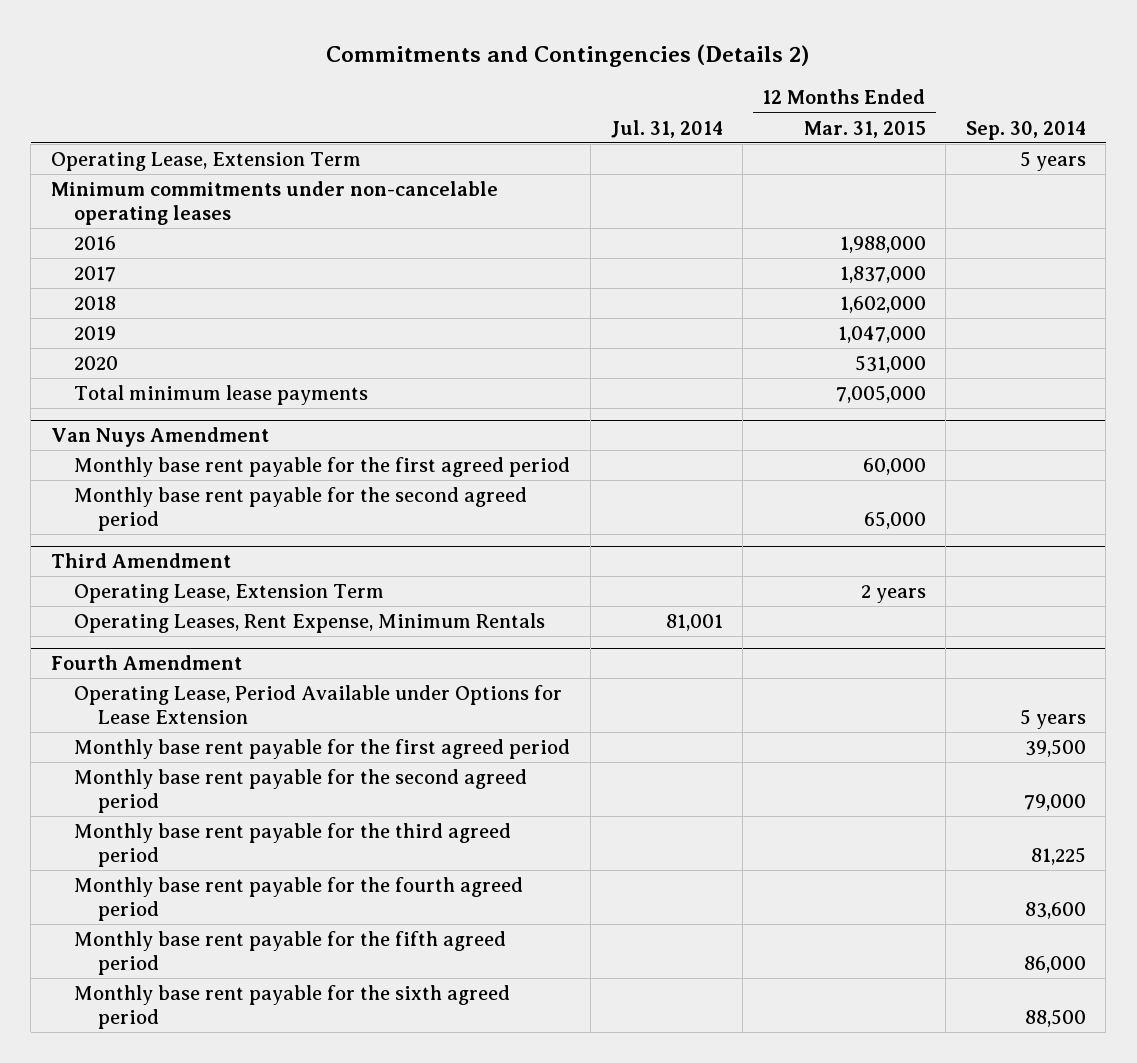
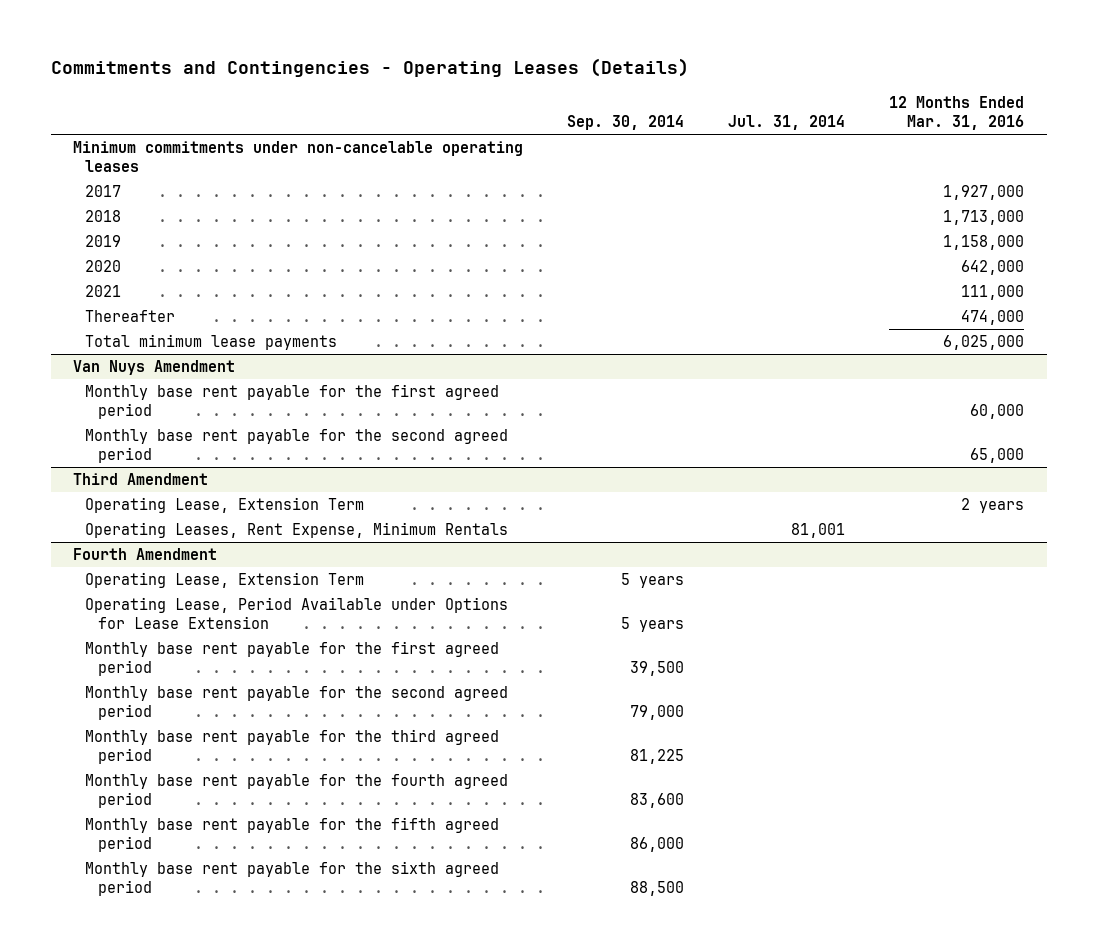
- Commitments and Contingencies (Details 2)
+ Commitments and Contingencies - Operating Leases (Details)
- | Jul. 31, 2014 | 12 Months Ended Mar. 31, 2015 | Sep. 30, 2014
+ | Sep. 30, 2014 | Jul. 31, 2014 | 12 Months Ended Mar. 31, 2016
- Operating Lease, Extension Term | | | 5 years
- 2016 | | 1,988,000 |
+ 2021 | | | 111,000
+ Thereafter | | | 474,000
@ Fourth Amendment
+ Operating Lease, Extension Term | 5 years | |

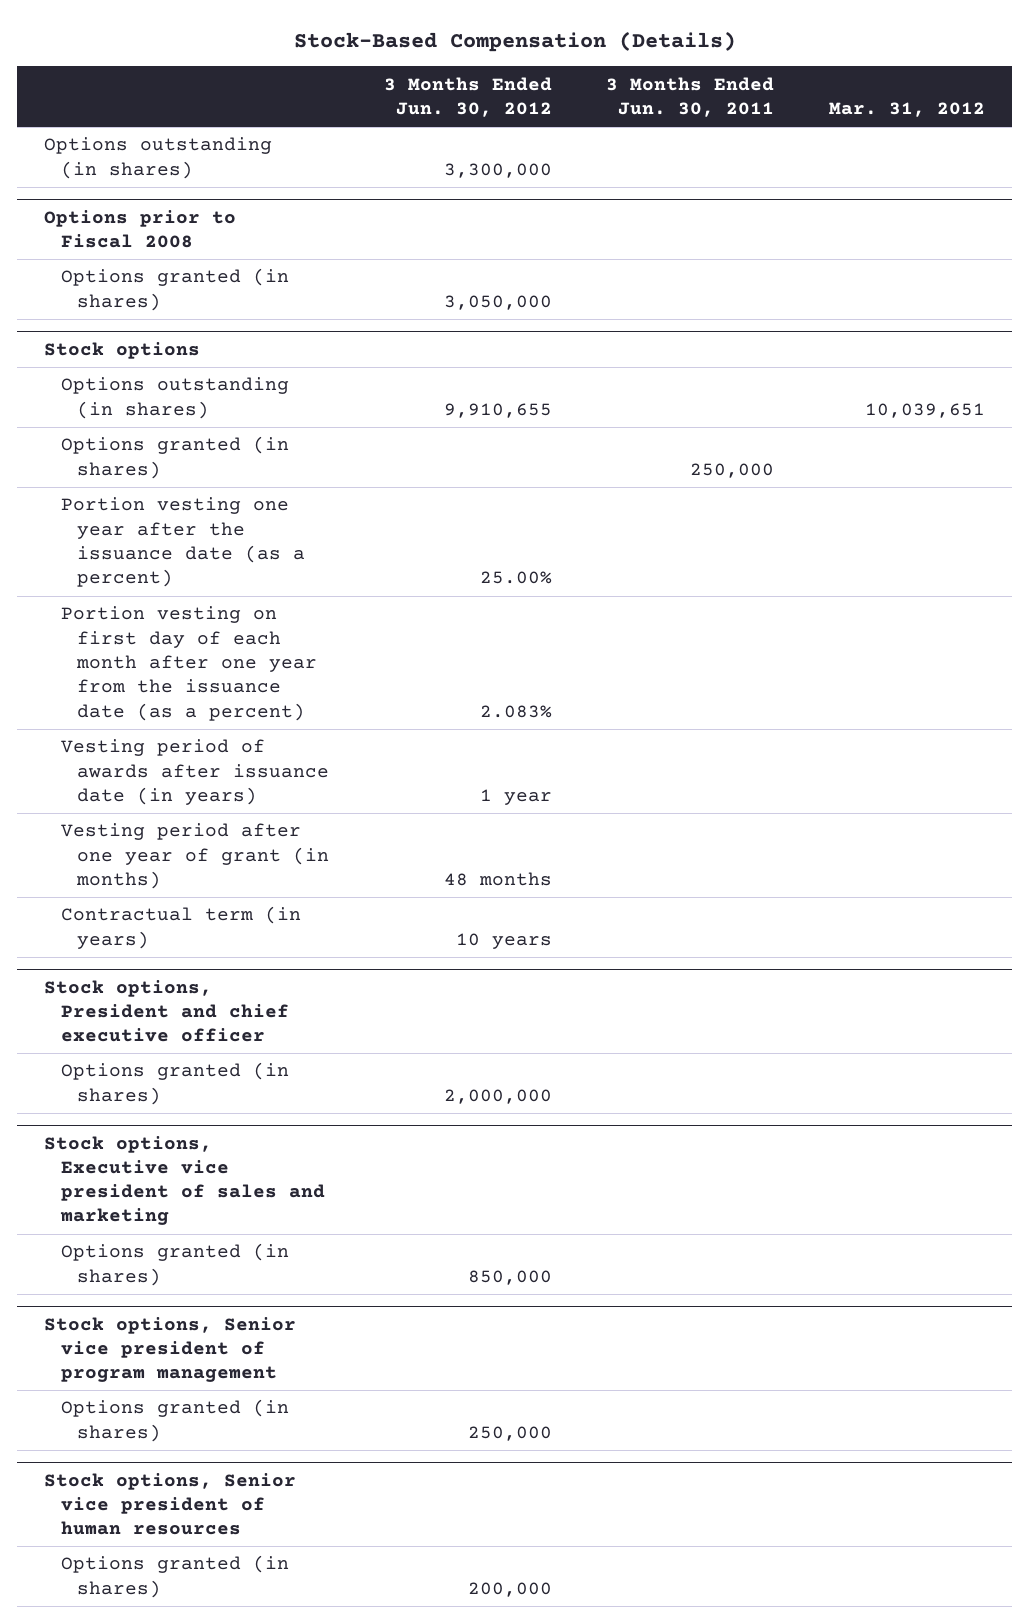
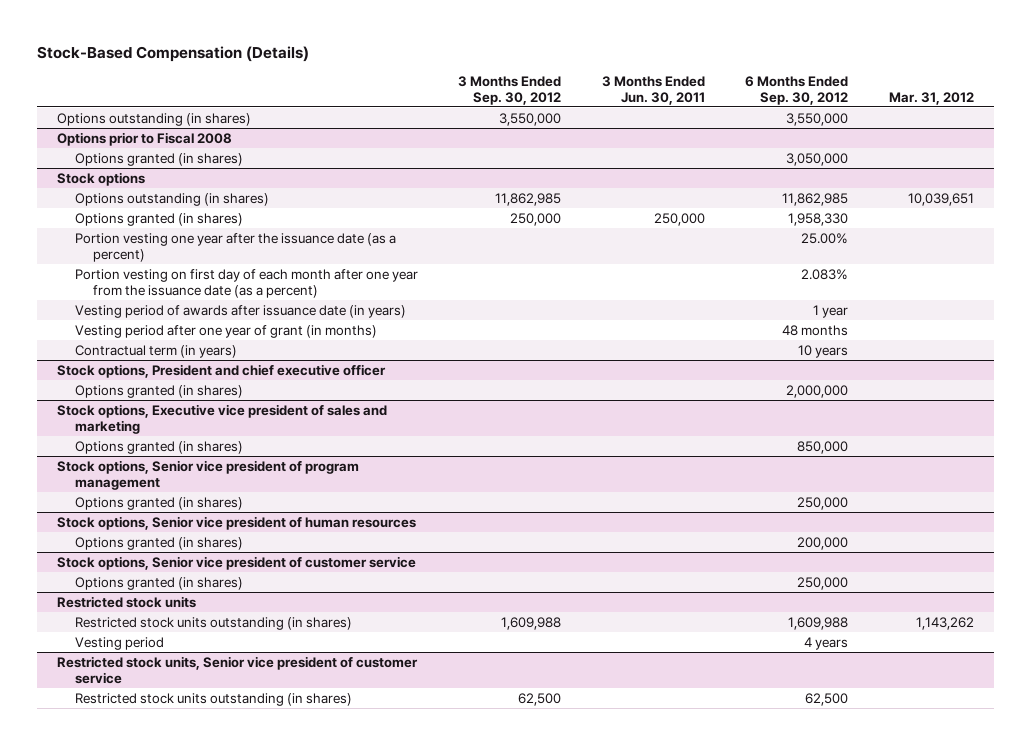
- | 3 Months Ended Jun. 30, 2012 | 3 Months Ended Jun. 30, 2011 | Mar. 31, 2012
+ | 3 Months Ended Sep. 30, 2012 | 3 Months Ended Jun. 30, 2011 | 6 Months Ended Sep. 30, 2012 | Mar. 31, 2012
+ Stock options, Senior vice president of customer service
+ Options granted (in shares) | | | 250,000 |
+ Restricted stock units
+ Restricted stock units outstanding (in shares) | 1,609,988 | | 1,609,988 | 1,143,262
+ Vesting period | | | 4 years |
+ Restricted stock units, Senior vice president of customer service
+ Restricted stock units outstanding (in shares) | 62,500 | | 62,500 |

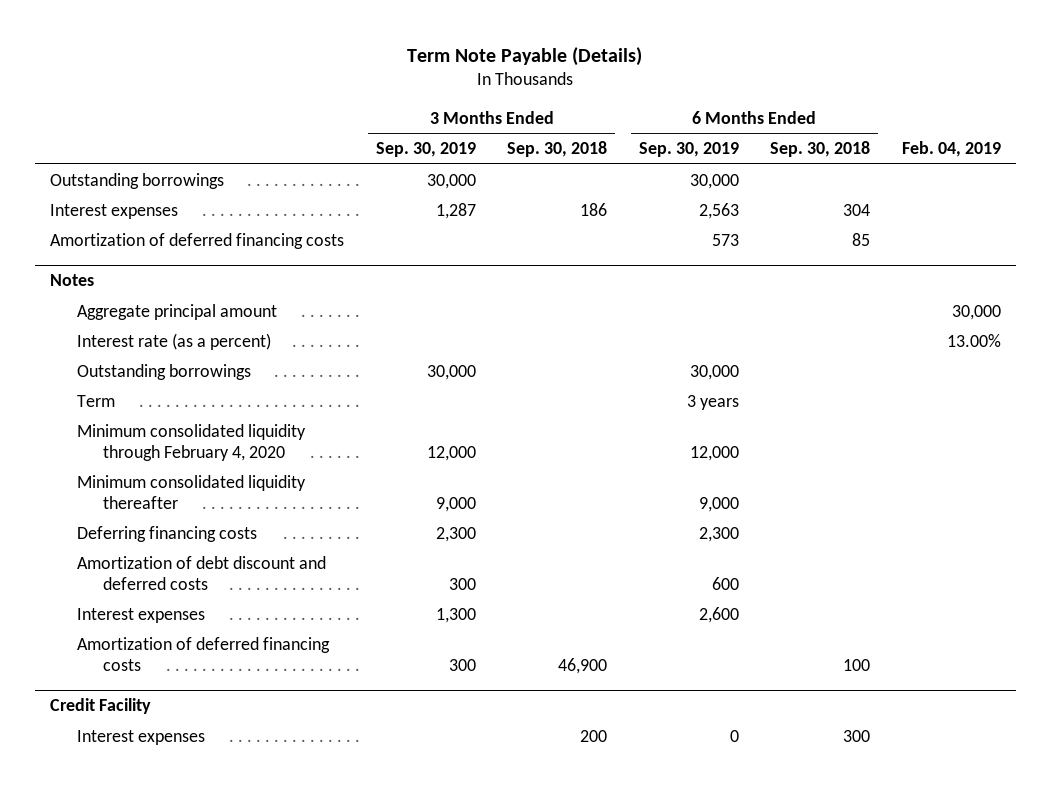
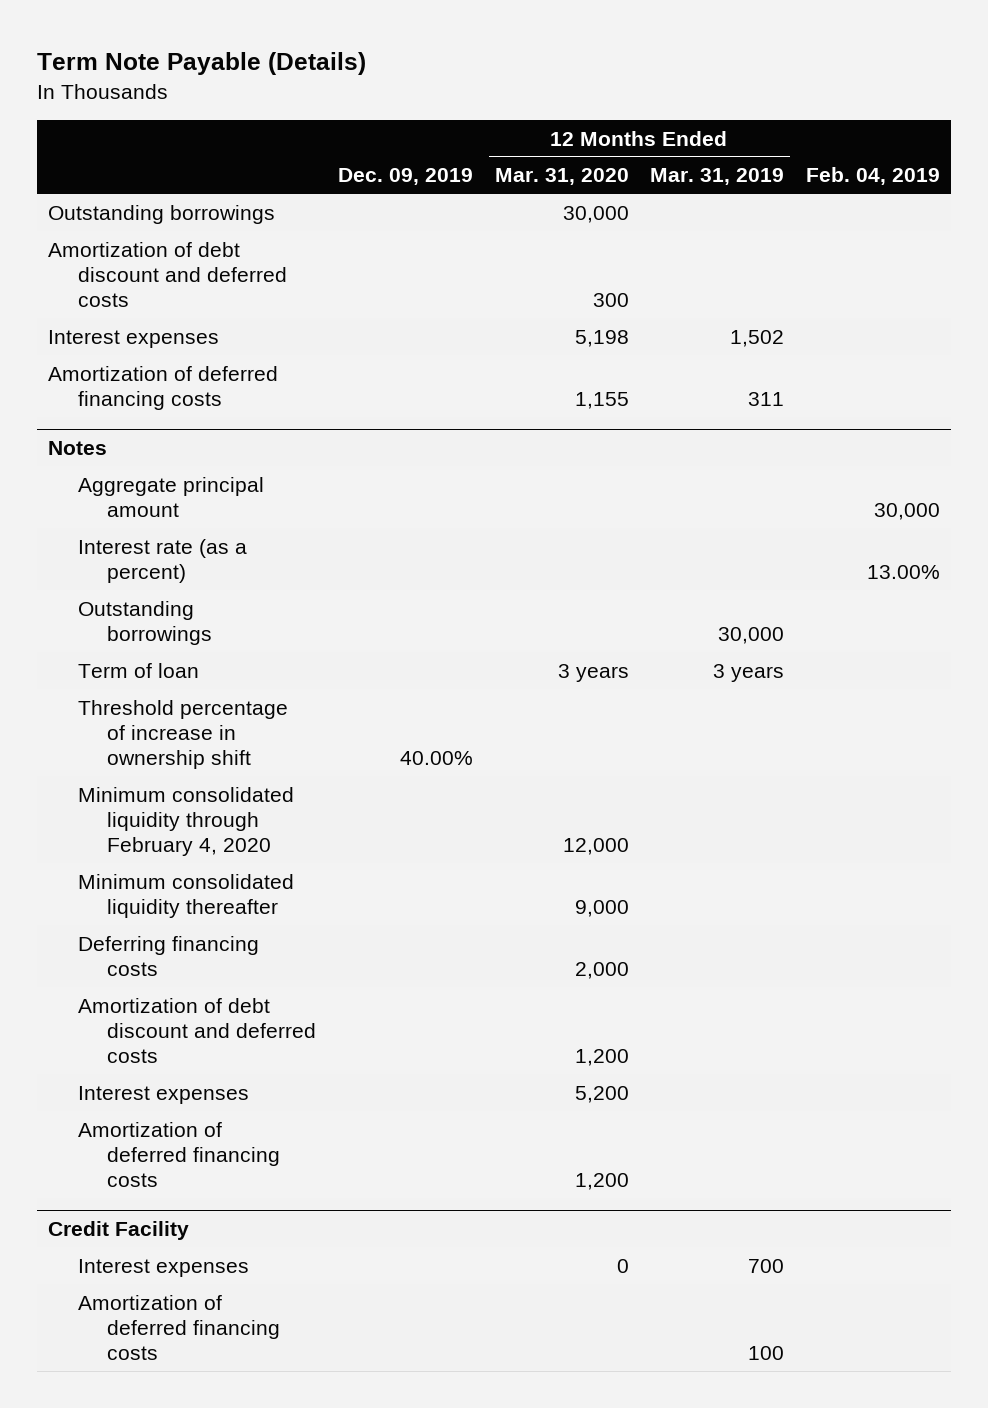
- | 3 Months Ended Sep. 30, 2019 | 3 Months Ended Sep. 30, 2018 | 6 Months Ended Sep. 30, 2019 | 6 Months Ended Sep. 30, 2018 | Feb. 04, 2019
+ | Dec. 09, 2019 | 12 Months Ended Mar. 31, 2020 | 12 Months Ended Mar. 31, 2019 | Feb. 04, 2019
+ Amortization of debt discount and deferred costs | | 300 | |
@ Notes
- Term | | | 3 years | |
+ Term of loan | | 3 years | 3 years |
+ Threshold percentage of increase in ownership shift | 40.00% | | |
@ Credit Facility
+ Amortization of deferred financing costs | | | 100 |

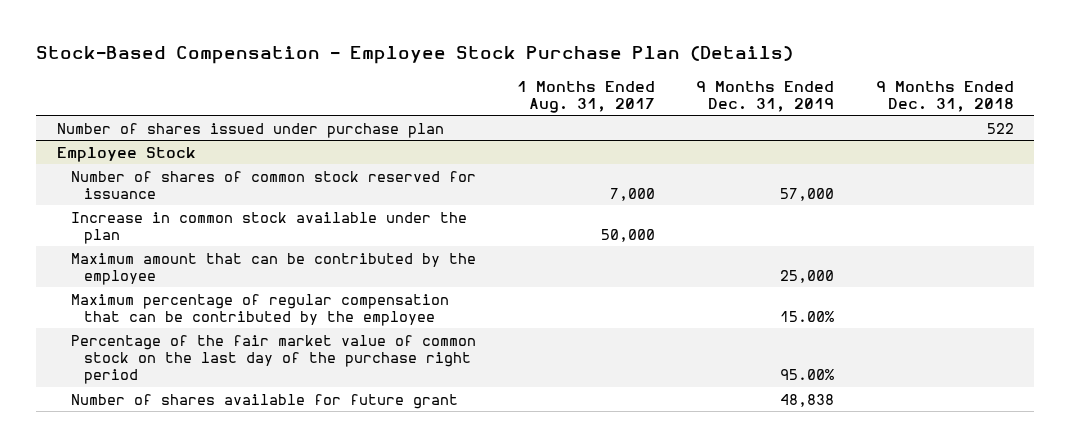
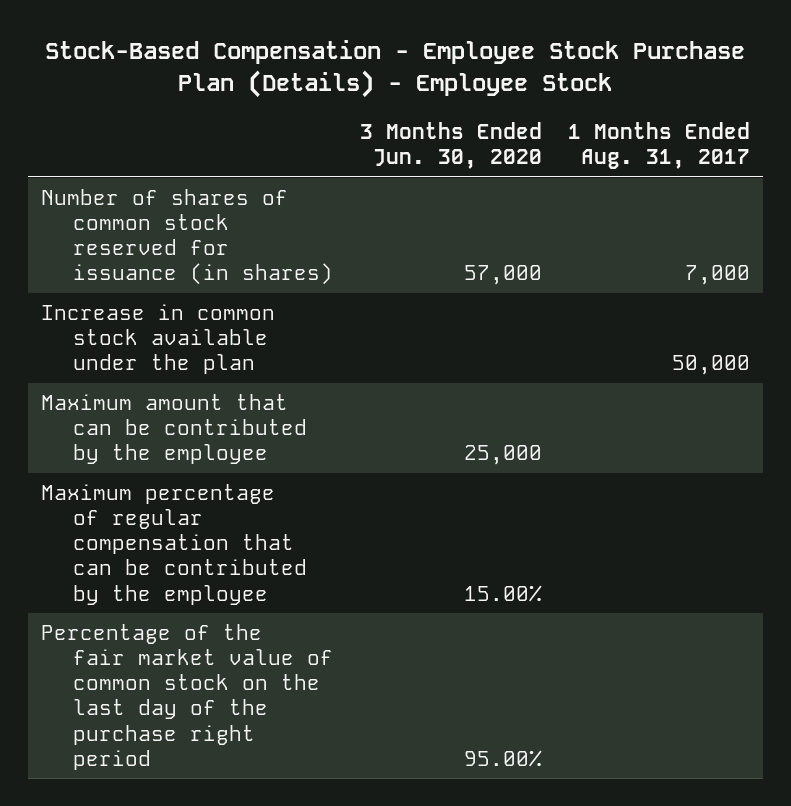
- Stock-Based Compensation - Employee Stock Purchase Plan (Details)
+ Stock-Based Compensation - Employee Stock Purchase Plan (Details) - Employee Stock
- | 1 Months Ended Aug. 31, 2017 | 9 Months Ended Dec. 31, 2019 | 9 Months Ended Dec. 31, 2018
+ | 3 Months Ended Jun. 30, 2020 | 1 Months Ended Aug. 31, 2017
- Number of shares issued under purchase plan | | | 522
- Employee Stock
- Number of shares of common stock reserved for issuance | 7,000 | 57,000 |
- Increase in common stock available under the plan | 50,000 | |
- Maximum amount that can be contributed by the employee | | 25,000 |
- Maximum percentage of regular compensation that can be contributed by the employee | | 15.00% |
- Percentage of the fair market value of common stock on the last day of the purchase right period | | 95.00% |
- Number of shares available for future grant | | 48,838 |
+ Number of shares of common stock reserved for issuance (in shares) | 57,000 | 7,000
+ Increase in common stock available under the plan | | 50,000
+ Maximum amount that can be contributed by the employee | 25,000 |
+ Maximum percentage of regular compensation that can be contributed by the employee | 15.00% |
+ Percentage of the fair market value of common stock on the last day of the purchase right period | 95.00% |

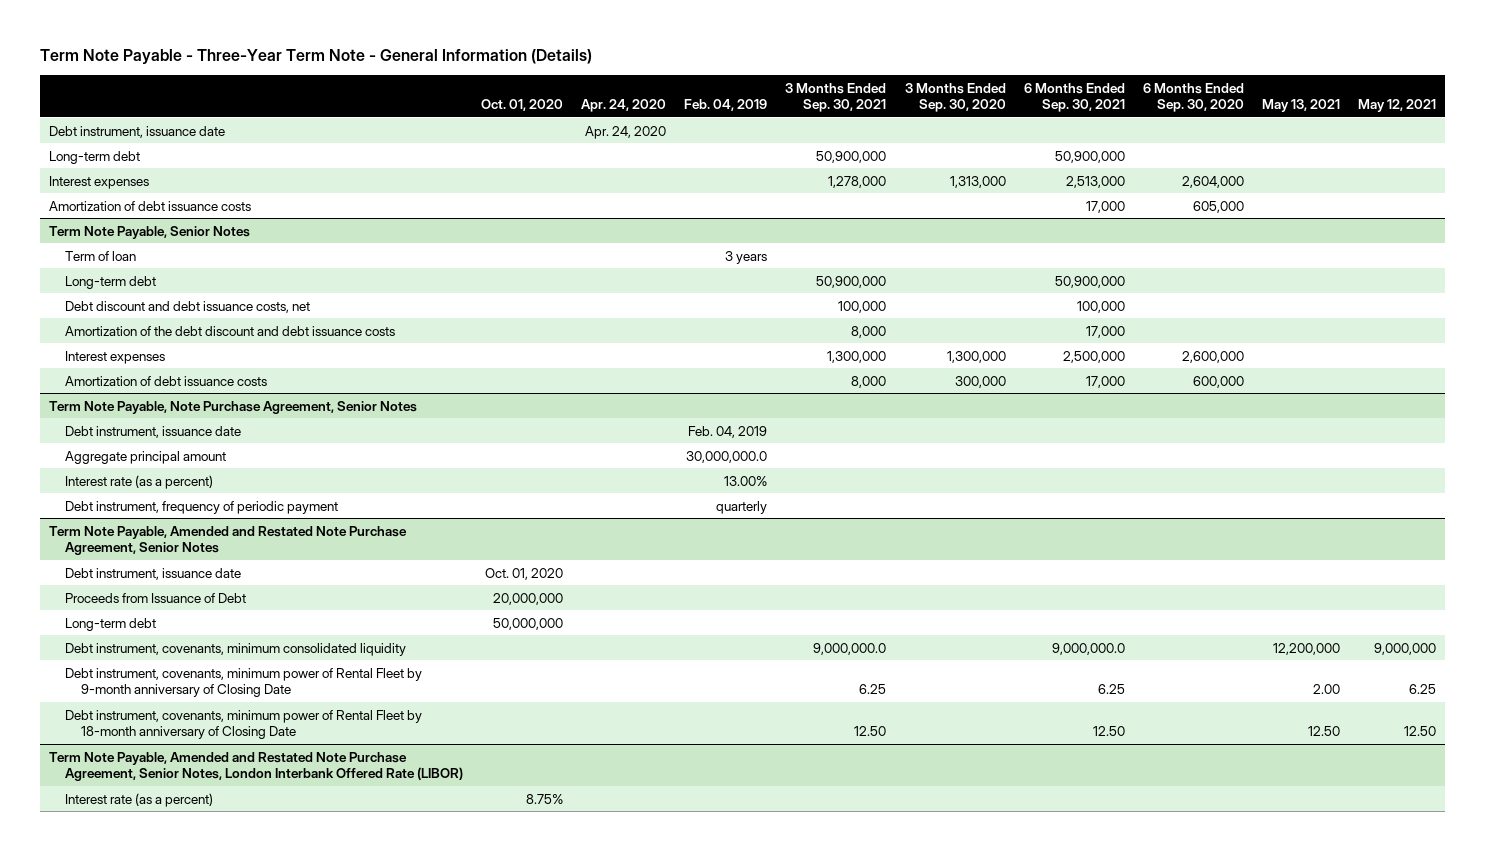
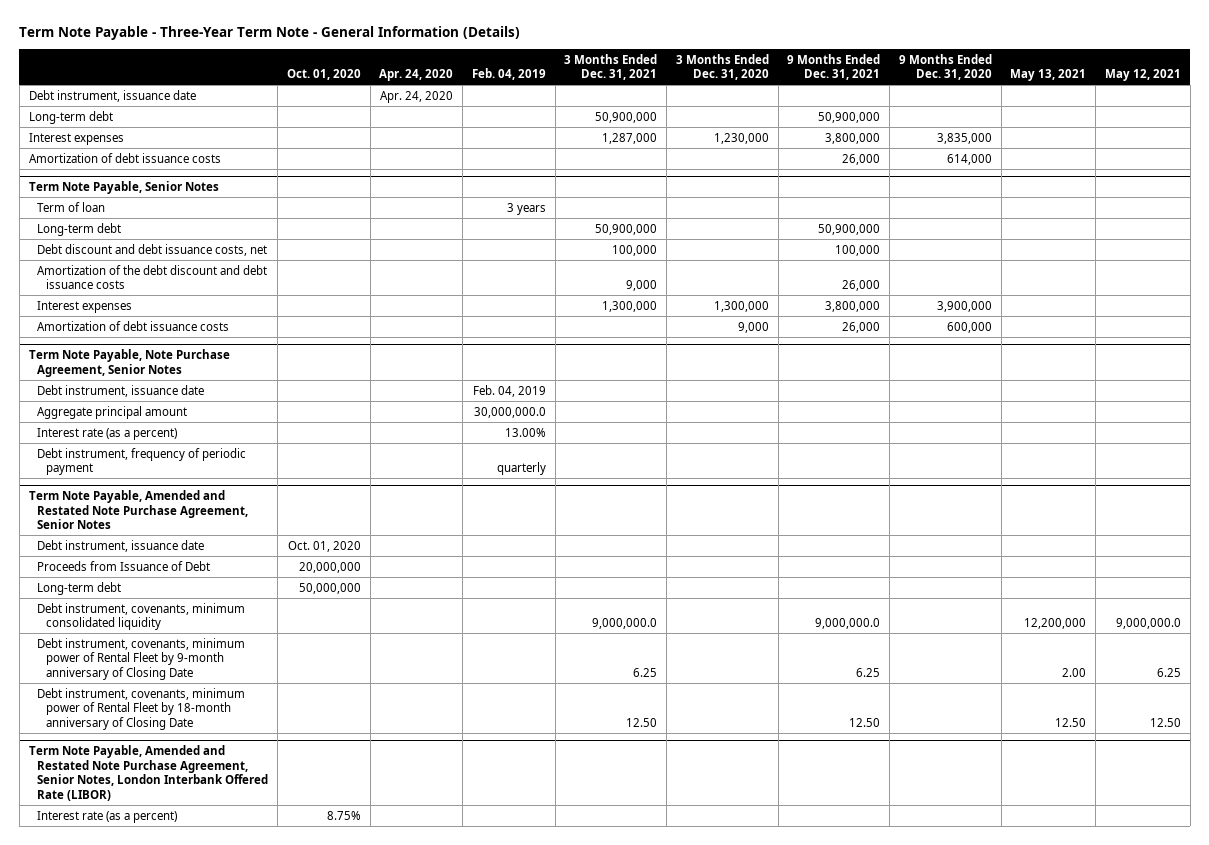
- | Oct. 01, 2020 | Apr. 24, 2020 | Feb. 04, 2019 | 3 Months Ended Sep. 30, 2021 | 3 Months Ended Sep. 30, 2020 | 6 Months Ended Sep. 30, 2021 | 6 Months Ended Sep. 30, 2020 | May 13, 2021 | May 12, 2021
+ | Oct. 01, 2020 | Apr. 24, 2020 | Feb. 04, 2019 | 3 Months Ended Dec. 31, 2021 | 3 Months Ended Dec. 31, 2020 | 9 Months Ended Dec. 31, 2021 | 9 Months Ended Dec. 31, 2020 | May 13, 2021 | May 12, 2021
@ Term Note Payable, Amended and Restated Note Purchase Agreement, Senior Notes
- Debt instrument, covenants, minimum consolidated liquidity | | | | 9,000,000.0 | | 9,000,000.0 | | 12,200,000 | 9,000,000
+ Debt instrument, covenants, minimum consolidated liquidity | | | | 9,000,000.0 | | 9,000,000.0 | | 12,200,000 | 9,000,000.0

